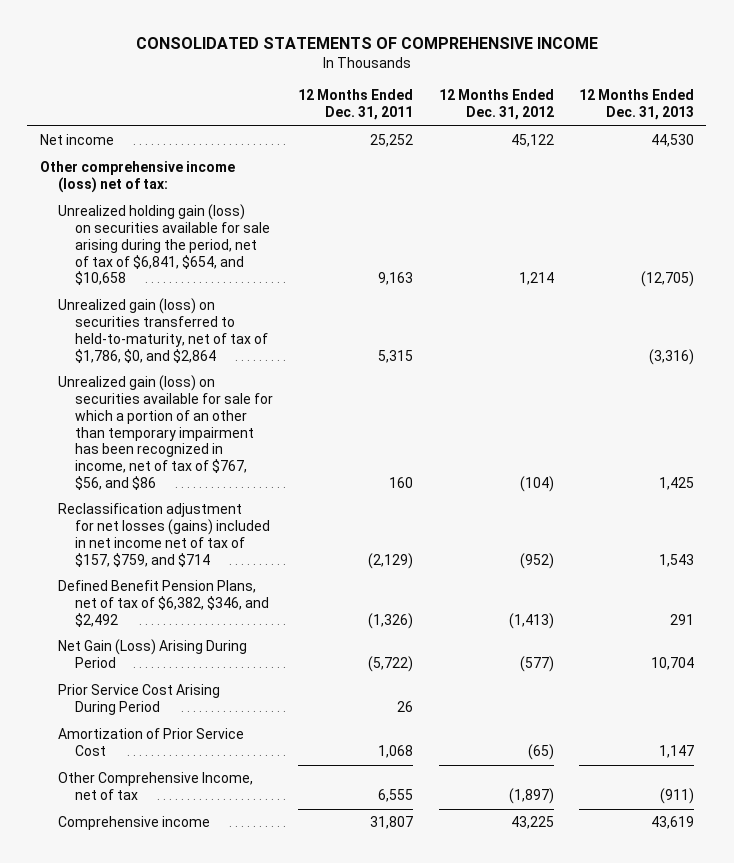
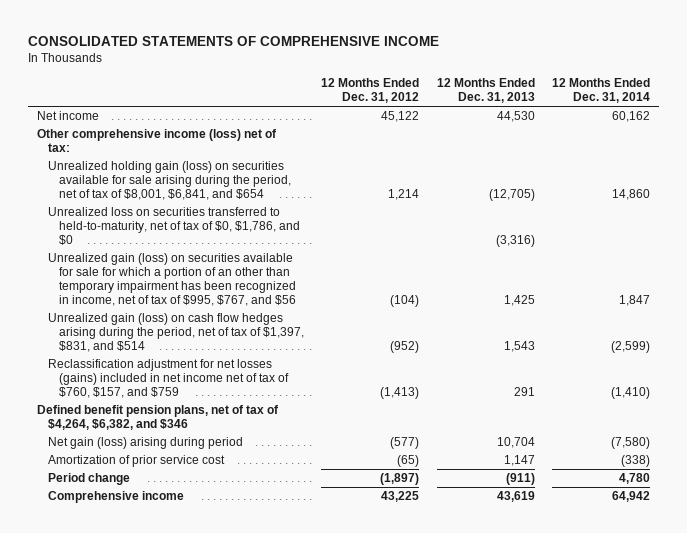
- | 12 Months Ended Dec. 31, 2011 | 12 Months Ended Dec. 31, 2012 | 12 Months Ended Dec. 31, 2013
+ | 12 Months Ended Dec. 31, 2012 | 12 Months Ended Dec. 31, 2013 | 12 Months Ended Dec. 31, 2014
- Unrealized holding gain (loss) on securities available for sale arising during the period, net of tax of $6,841, $654, and $10,658 | 9,163 | 1,214 | (12,705)
- Unrealized gain (loss) on securities transferred to held-to-maturity, net of tax of $1,786, $0, and $2,864 | 5,315 | | (3,316)
- Unrealized gain (loss) on securities available for sale for which a portion of an other than temporary impairment has been recognized in income, net of tax of $767, $56, and $86 | 160 | (104) | 1,425
- Reclassification adjustment for net losses (gains) included in net income net of tax of $157, $759, and $714 | (2,129) | (952) | 1,543
- Defined Benefit Pension Plans, net of tax of $6,382, $346, and $2,492 | (1,326) | (1,413) | 291
- Net Gain (Loss) Arising During Period | (5,722) | (577) | 10,704
- Prior Service Cost Arising During Period | 26 | |
- Amortization of Prior Service Cost | 1,068 | (65) | 1,147
- Other Comprehensive Income, net of tax | 6,555 | (1,897) | (911)
+ Unrealized holding gain (loss) on securities available for sale arising during the period, net of tax of $8,001, $6,841, and $654 | 1,214 | (12,705) | 14,860
+ Unrealized loss on securities transferred to held-to-maturity, net of tax of $0, $1,786, and $0 | | (3,316) |
+ Unrealized gain (loss) on securities available for sale for which a portion of an other than temporary impairment has been recognized in income, net of tax of $995, $767, and $56 | (104) | 1,425 | 1,847
+ Unrealized gain (loss) on cash flow hedges arising during the period, net of tax of $1,397, $831, and $514 | (952) | 1,543 | (2,599)
+ Reclassification adjustment for net losses (gains) included in net income net of tax of $760, $157, and $759 | (1,413) | 291 | (1,410)
+ Defined benefit pension plans, net of tax of $4,264, $6,382, and $346
+ Net gain (loss) arising during period | (577) | 10,704 | (7,580)
+ Amortization of prior service cost | (65) | 1,147 | (338)
+ Period change | (1,897) | (911) | 4,780

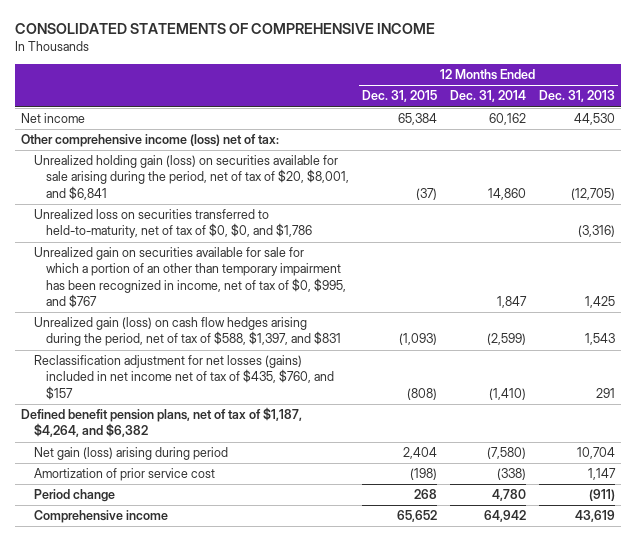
- | 12 Months Ended Dec. 31, 2012 | 12 Months Ended Dec. 31, 2013 | 12 Months Ended Dec. 31, 2014
+ | 12 Months Ended Dec. 31, 2015 | 12 Months Ended Dec. 31, 2014 | 12 Months Ended Dec. 31, 2013
- Unrealized holding gain (loss) on securities available for sale arising during the period, net of tax of $8,001, $6,841, and $654 | 1,214 | (12,705) | 14,860
- Unrealized loss on securities transferred to held-to-maturity, net of tax of $0, $1,786, and $0 | | (3,316) |
- Unrealized gain (loss) on securities available for sale for which a portion of an other than temporary impairment has been recognized in income, net of tax of $995, $767, and $56 | (104) | 1,425 | 1,847
- Unrealized gain (loss) on cash flow hedges arising during the period, net of tax of $1,397, $831, and $514 | (952) | 1,543 | (2,599)
- Reclassification adjustment for net losses (gains) included in net income net of tax of $760, $157, and $759 | (1,413) | 291 | (1,410)
- Defined benefit pension plans, net of tax of $4,264, $6,382, and $346
+ Unrealized holding gain (loss) on securities available for sale arising during the period, net of tax of $20, $8,001, and $6,841 | (37) | 14,860 | (12,705)
+ Unrealized loss on securities transferred to held-to-maturity, net of tax of $0, $0, and $1,786 | | | (3,316)
+ Unrealized gain on securities available for sale for which a portion of an other than temporary impairment has been recognized in income, net of tax of $0, $995, and $767 | | 1,847 | 1,425
+ Unrealized gain (loss) on cash flow hedges arising during the period, net of tax of $588, $1,397, and $831 | (1,093) | (2,599) | 1,543
+ Reclassification adjustment for net losses (gains) included in net income net of tax of $435, $760, and $157 | (808) | (1,410) | 291
+ Defined benefit pension plans, net of tax of $1,187, $4,264, and $6,382

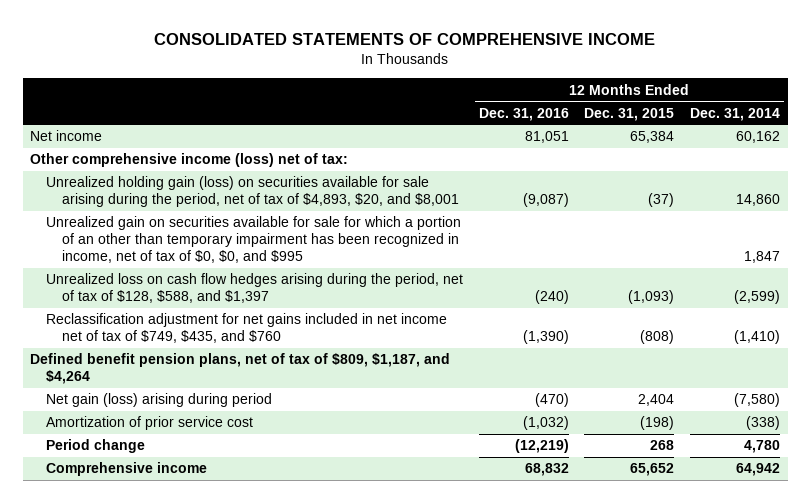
- | 12 Months Ended Dec. 31, 2015 | 12 Months Ended Dec. 31, 2014 | 12 Months Ended Dec. 31, 2013
+ | 12 Months Ended Dec. 31, 2016 | 12 Months Ended Dec. 31, 2015 | 12 Months Ended Dec. 31, 2014
- Unrealized holding gain (loss) on securities available for sale arising during the period, net of tax of $20, $8,001, and $6,841 | (37) | 14,860 | (12,705)
- Unrealized loss on securities transferred to held-to-maturity, net of tax of $0, $0, and $1,786 | | | (3,316)
- Unrealized gain on securities available for sale for which a portion of an other than temporary impairment has been recognized in income, net of tax of $0, $995, and $767 | | 1,847 | 1,425
- Unrealized gain (loss) on cash flow hedges arising during the period, net of tax of $588, $1,397, and $831 | (1,093) | (2,599) | 1,543
- Reclassification adjustment for net losses (gains) included in net income net of tax of $435, $760, and $157 | (808) | (1,410) | 291
- Defined benefit pension plans, net of tax of $1,187, $4,264, and $6,382
+ Unrealized holding gain (loss) on securities available for sale arising during the period, net of tax of $4,893, $20, and $8,001 | (9,087) | (37) | 14,860
+ Unrealized gain on securities available for sale for which a portion of an other than temporary impairment has been recognized in income, net of tax of $0, $0, and $995 | | | 1,847
+ Unrealized loss on cash flow hedges arising during the period, net of tax of $128, $588, and $1,397 | (240) | (1,093) | (2,599)
+ Reclassification adjustment for net gains included in net income net of tax of $749, $435, and $760 | (1,390) | (808) | (1,410)
+ Defined benefit pension plans, net of tax of $809, $1,187, and $4,264

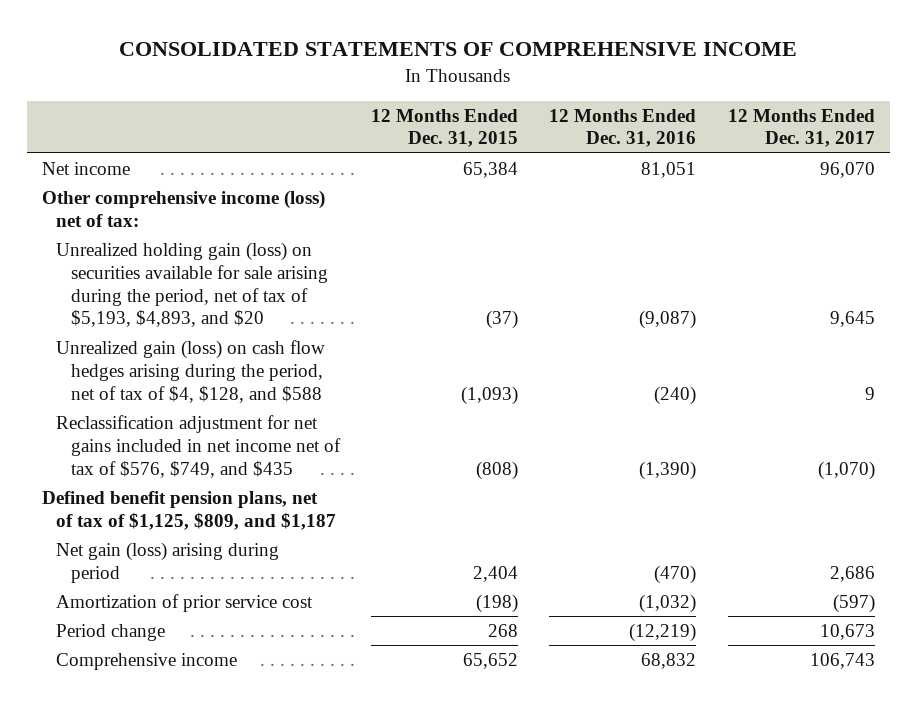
- | 12 Months Ended Dec. 31, 2016 | 12 Months Ended Dec. 31, 2015 | 12 Months Ended Dec. 31, 2014
+ | 12 Months Ended Dec. 31, 2015 | 12 Months Ended Dec. 31, 2016 | 12 Months Ended Dec. 31, 2017
- Unrealized holding gain (loss) on securities available for sale arising during the period, net of tax of $4,893, $20, and $8,001 | (9,087) | (37) | 14,860
- Unrealized gain on securities available for sale for which a portion of an other than temporary impairment has been recognized in income, net of tax of $0, $0, and $995 | | | 1,847
- Unrealized loss on cash flow hedges arising during the period, net of tax of $128, $588, and $1,397 | (240) | (1,093) | (2,599)
- Reclassification adjustment for net gains included in net income net of tax of $749, $435, and $760 | (1,390) | (808) | (1,410)
- Defined benefit pension plans, net of tax of $809, $1,187, and $4,264
+ Unrealized holding gain (loss) on securities available for sale arising during the period, net of tax of $5,193, $4,893, and $20 | (37) | (9,087) | 9,645
+ Unrealized gain (loss) on cash flow hedges arising during the period, net of tax of $4, $128, and $588 | (1,093) | (240) | 9
+ Reclassification adjustment for net gains included in net income net of tax of $576, $749, and $435 | (808) | (1,390) | (1,070)
+ Defined benefit pension plans, net of tax of $1,125, $809, and $1,187

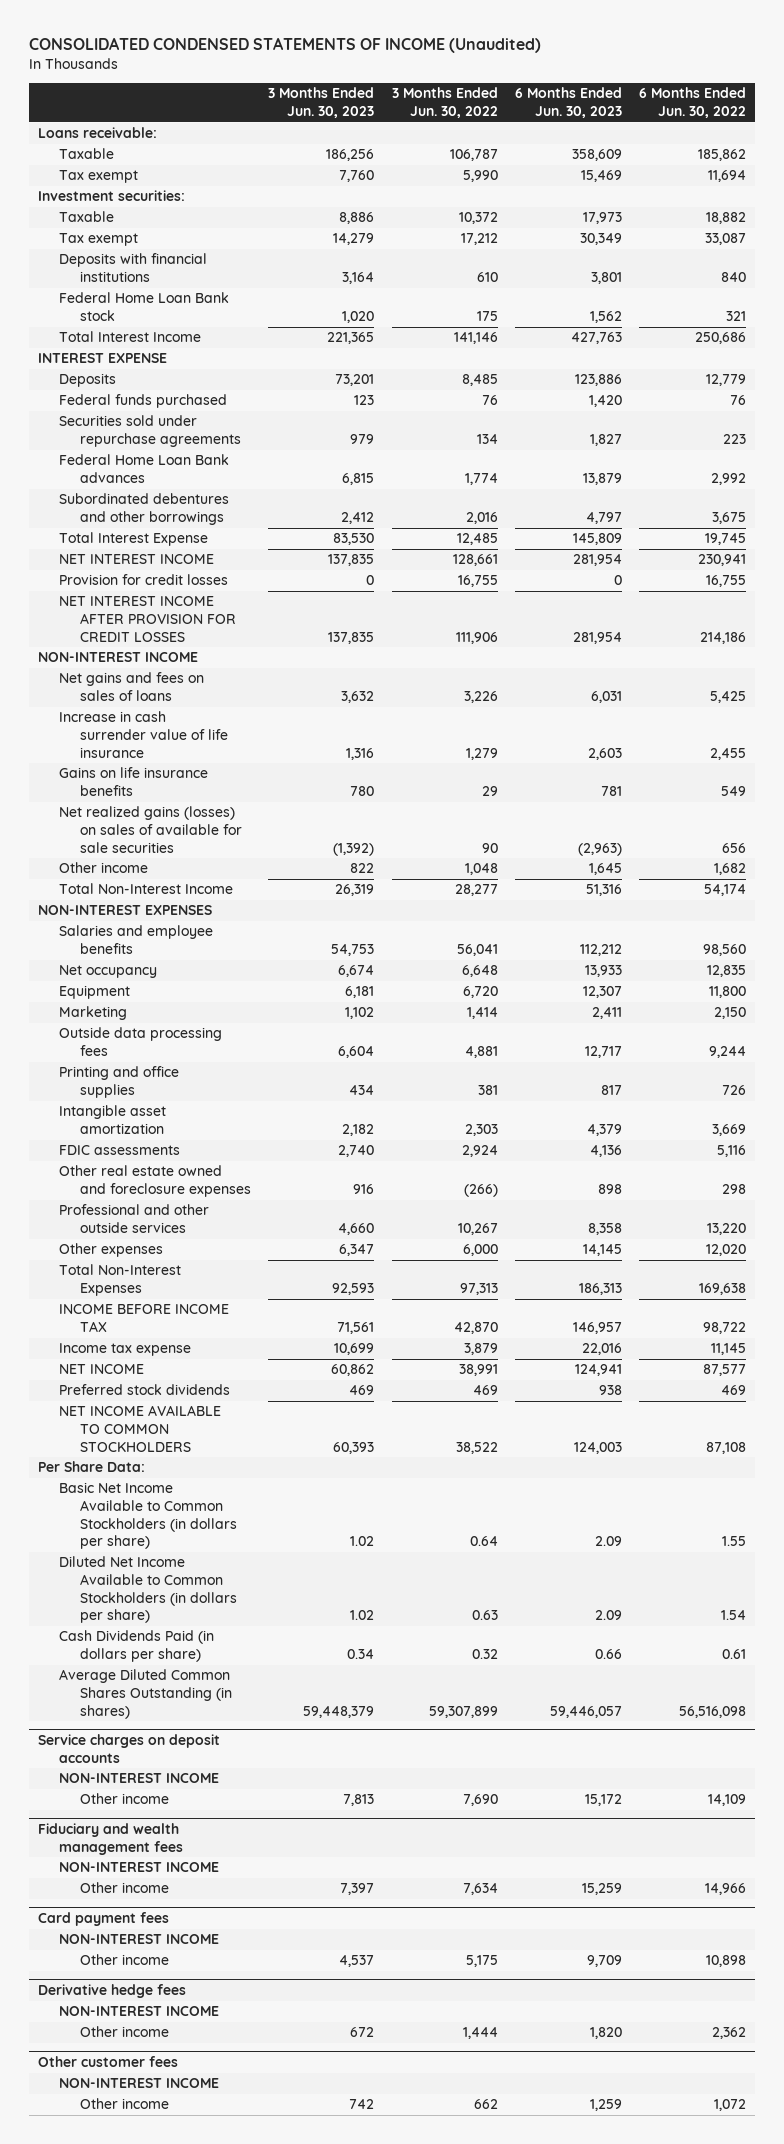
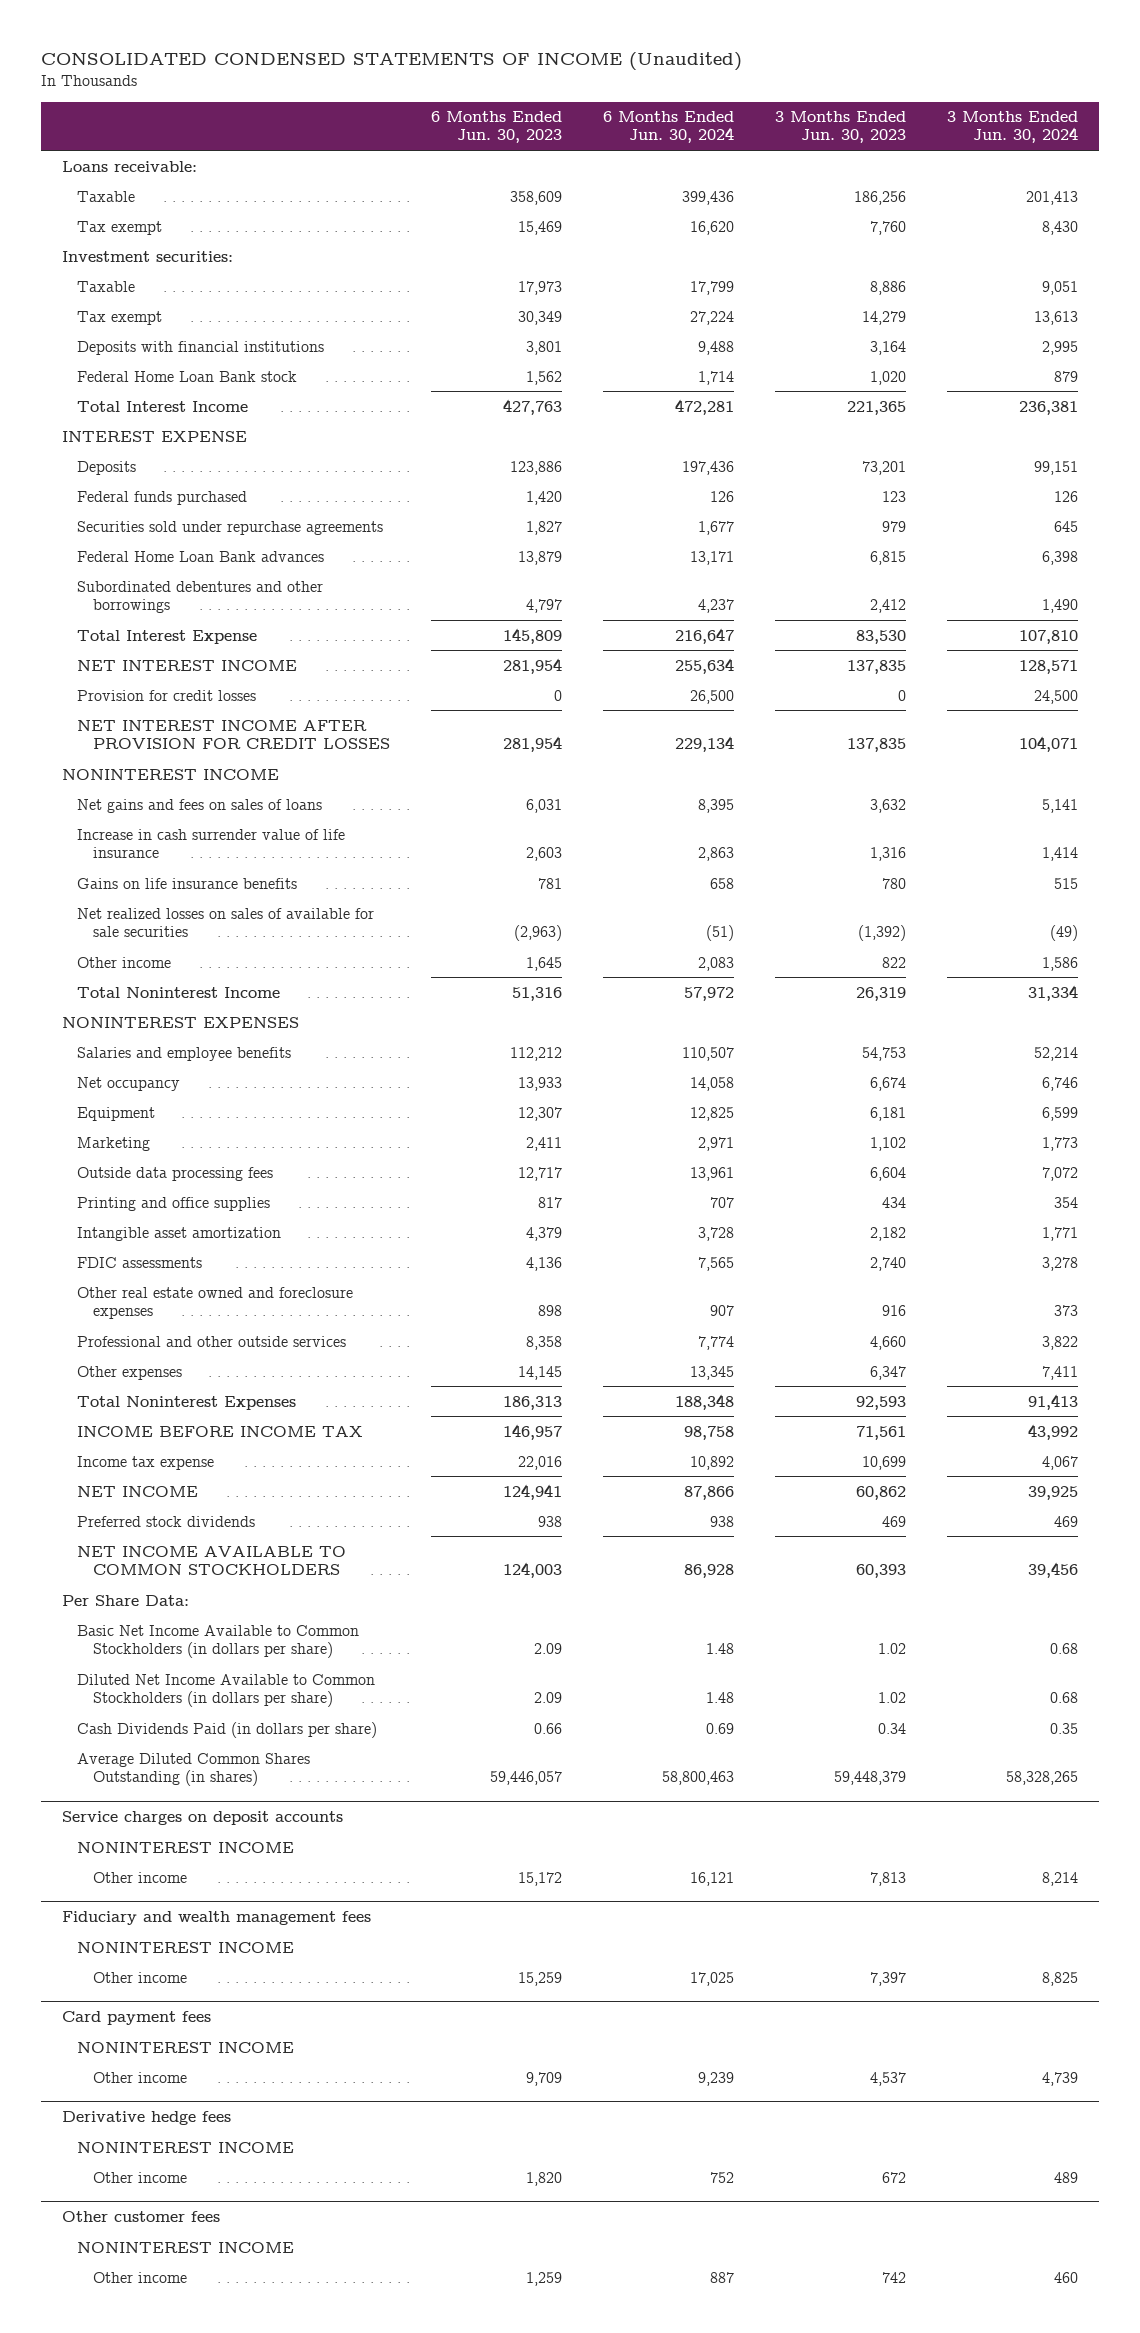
- | 3 Months Ended Jun. 30, 2023 | 3 Months Ended Jun. 30, 2022 | 6 Months Ended Jun. 30, 2023 | 6 Months Ended Jun. 30, 2022
+ | 6 Months Ended Jun. 30, 2023 | 6 Months Ended Jun. 30, 2024 | 3 Months Ended Jun. 30, 2023 | 3 Months Ended Jun. 30, 2024
- NON-INTEREST INCOME
+ NONINTEREST INCOME
- Net realized gains (losses) on sales of available for sale securities | (1,392) | 90 | (2,963) | 656
+ Net realized losses on sales of available for sale securities | (2,963) | (51) | (1,392) | (49)
- Total Non-Interest Income | 26,319 | 28,277 | 51,316 | 54,174
- NON-INTEREST EXPENSES
+ Total Noninterest Income | 51,316 | 57,972 | 26,319 | 31,334
+ NONINTEREST EXPENSES
- Total Non-Interest Expenses | 92,593 | 97,313 | 186,313 | 169,638
+ Total Noninterest Expenses | 186,313 | 188,348 | 92,593 | 91,413
@ Service charges on deposit accounts
- NON-INTEREST INCOME
+ NONINTEREST INCOME
@ Fiduciary and wealth management fees
- NON-INTEREST INCOME
+ NONINTEREST INCOME
@ Card payment fees
- NON-INTEREST INCOME
+ NONINTEREST INCOME
@ Derivative hedge fees
- NON-INTEREST INCOME
+ NONINTEREST INCOME
@ Other customer fees
- NON-INTEREST INCOME
+ NONINTEREST INCOME

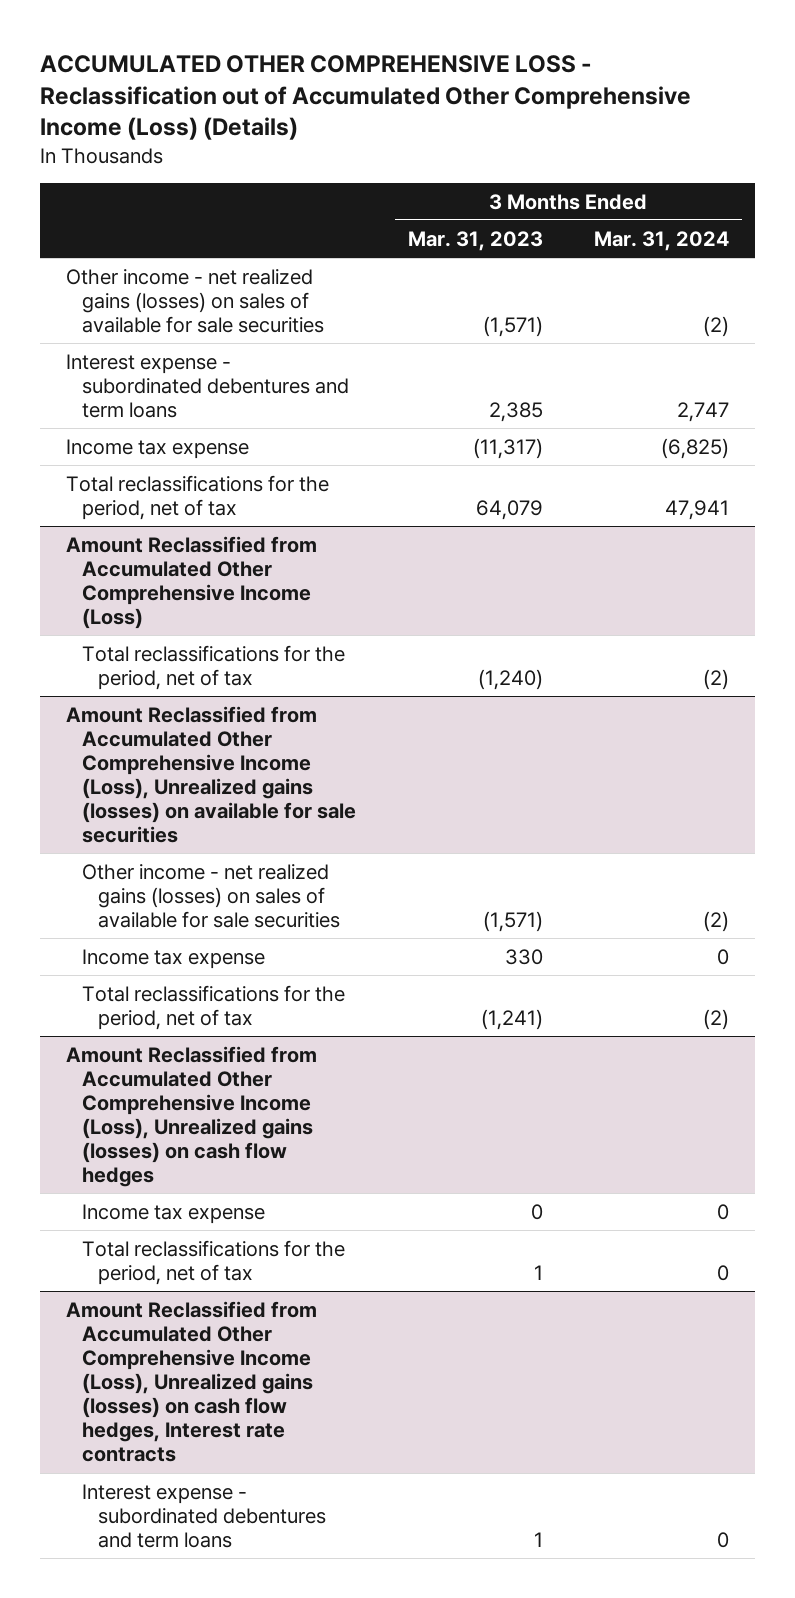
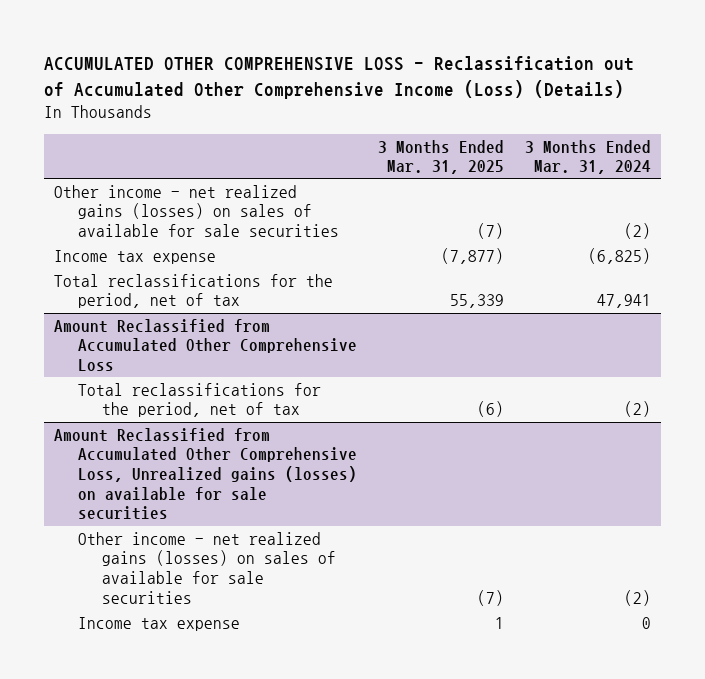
- | 3 Months Ended Mar. 31, 2023 | 3 Months Ended Mar. 31, 2024
+ | 3 Months Ended Mar. 31, 2025 | 3 Months Ended Mar. 31, 2024
- Interest expense - subordinated debentures and term loans | 2,385 | 2,747
- Amount Reclassified from Accumulated Other Comprehensive Income (Loss)
+ Amount Reclassified from Accumulated Other Comprehensive Loss
- Amount Reclassified from Accumulated Other Comprehensive Income (Loss), Unrealized gains (losses) on available for sale securities
+ Amount Reclassified from Accumulated Other Comprehensive Loss, Unrealized gains (losses) on available for sale securities
- Total reclassifications for the period, net of tax | (1,241) | (2)
- Amount Reclassified from Accumulated Other Comprehensive Income (Loss), Unrealized gains (losses) on cash flow hedges
- Income tax expense | 0 | 0
- Total reclassifications for the period, net of tax | 1 | 0
- Amount Reclassified from Accumulated Other Comprehensive Income (Loss), Unrealized gains (losses) on cash flow hedges, Interest rate contracts
- Interest expense - subordinated debentures and term loans | 1 | 0

